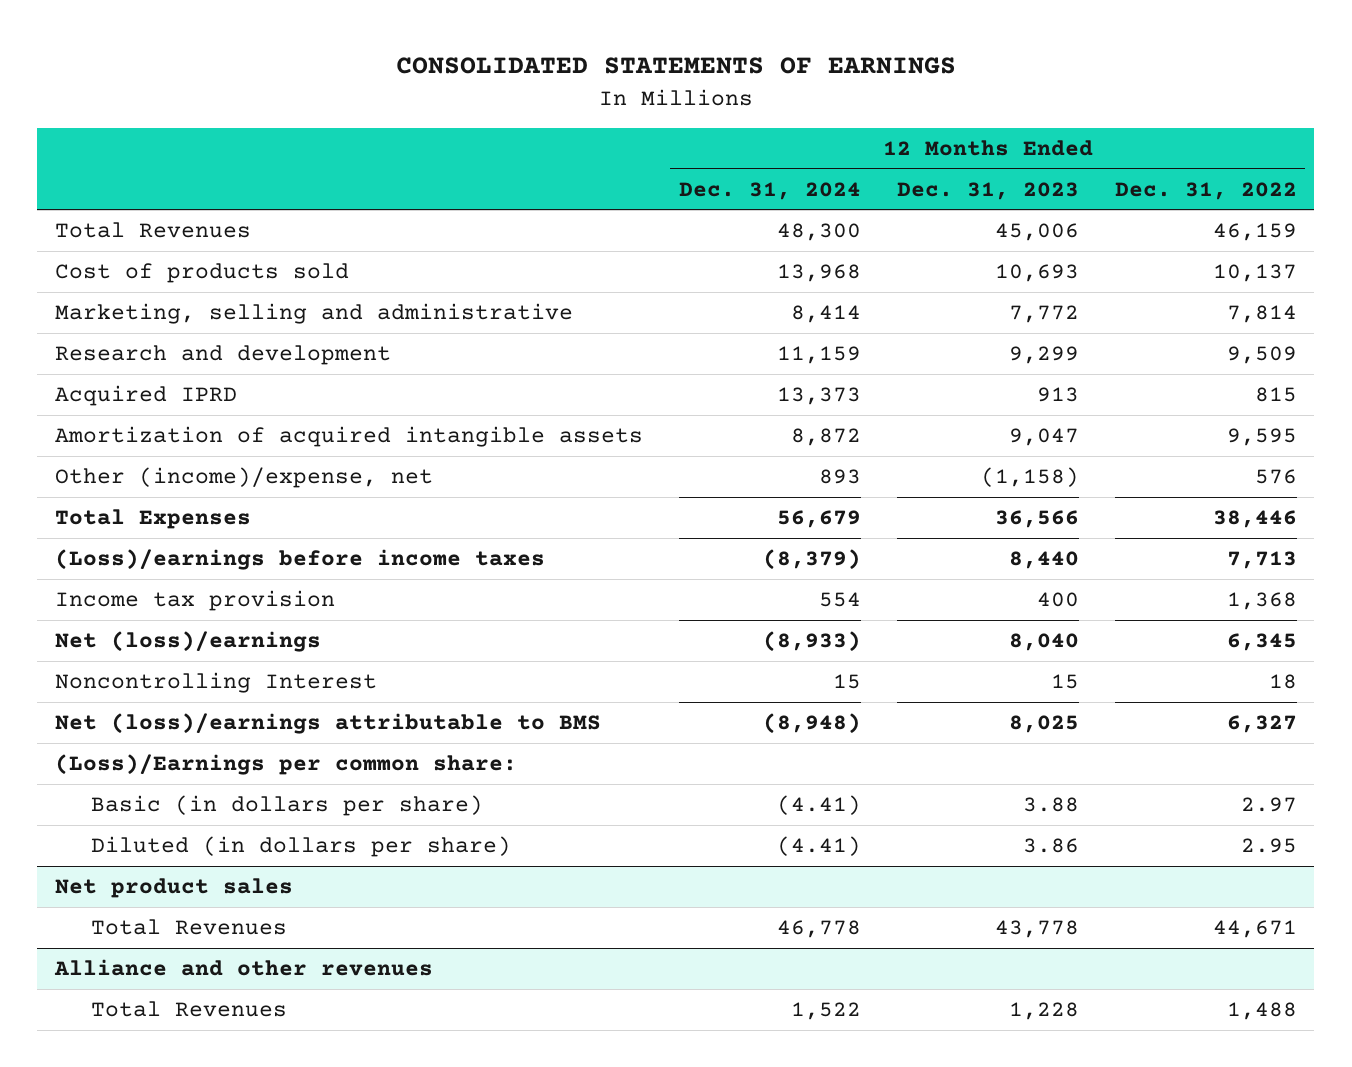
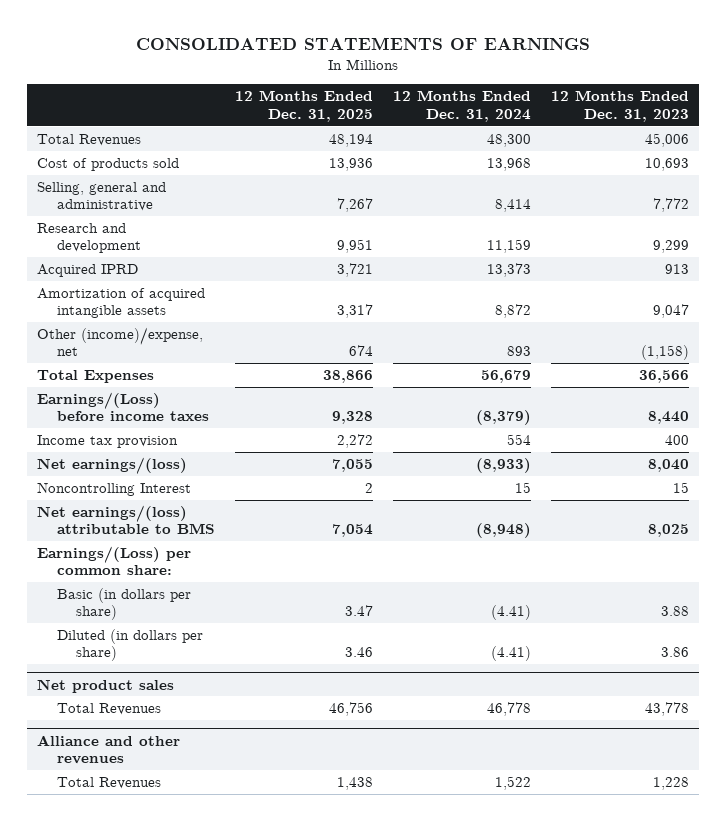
- | 12 Months Ended Dec. 31, 2024 | 12 Months Ended Dec. 31, 2023 | 12 Months Ended Dec. 31, 2022
+ | 12 Months Ended Dec. 31, 2025 | 12 Months Ended Dec. 31, 2024 | 12 Months Ended Dec. 31, 2023
- Marketing, selling and administrative | 8,414 | 7,772 | 7,814
+ Selling, general and administrative | 7,267 | 8,414 | 7,772
- (Loss)/earnings before income taxes | (8,379) | 8,440 | 7,713
+ Earnings/(Loss) before income taxes | 9,328 | (8,379) | 8,440
- Net (loss)/earnings | (8,933) | 8,040 | 6,345
+ Net earnings/(loss) | 7,055 | (8,933) | 8,040
- Net (loss)/earnings attributable to BMS | (8,948) | 8,025 | 6,327
- (Loss)/Earnings per common share:
+ Net earnings/(loss) attributable to BMS | 7,054 | (8,948) | 8,025
+ Earnings/(Loss) per common share:

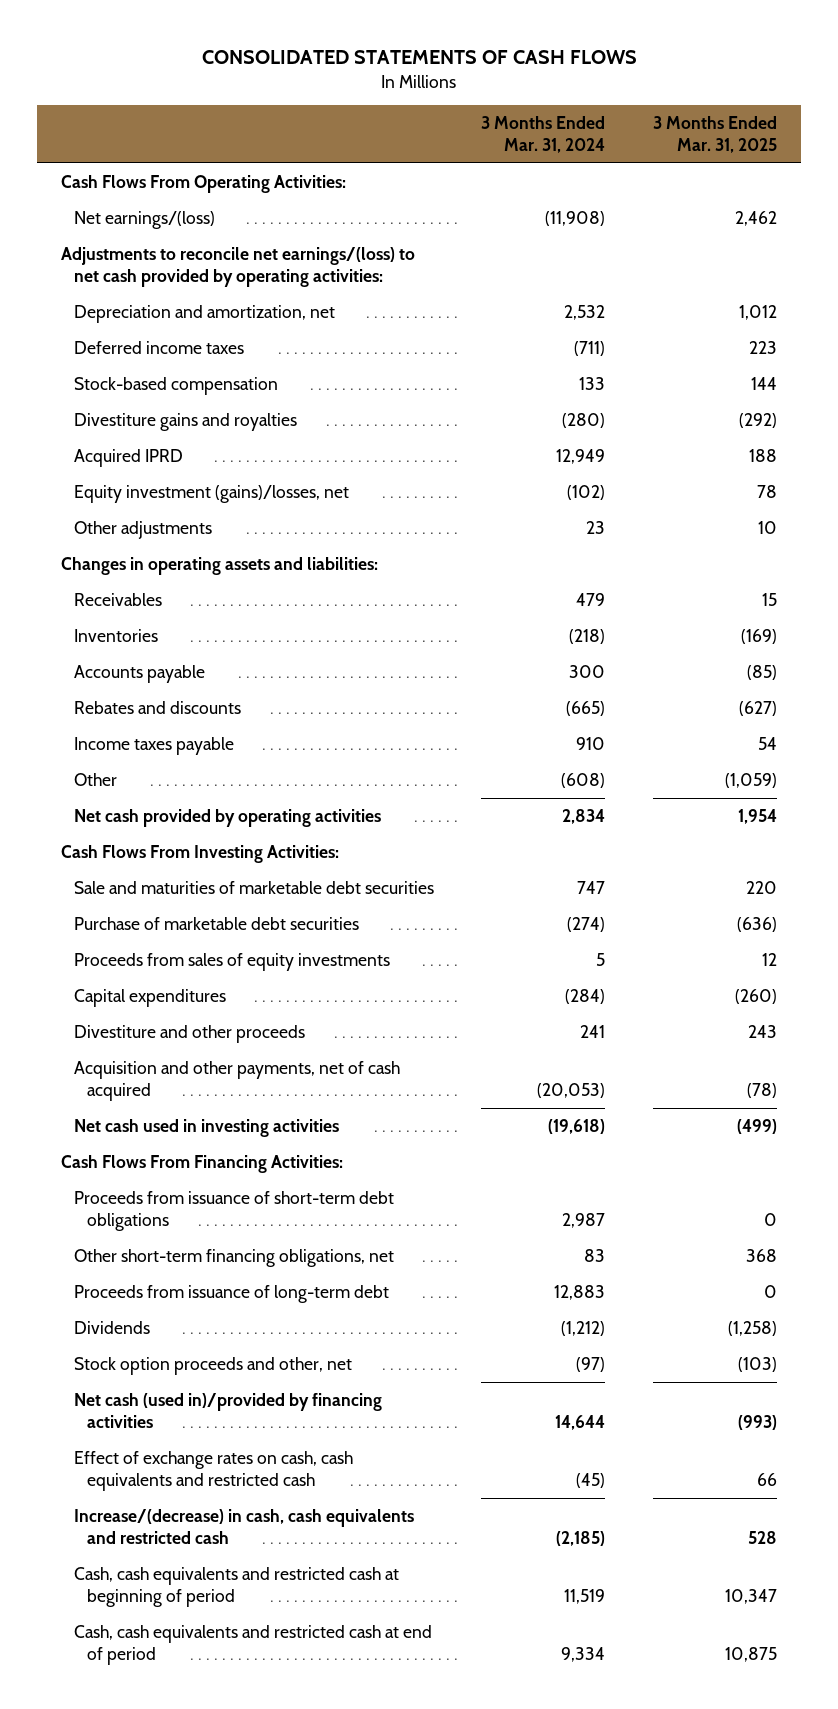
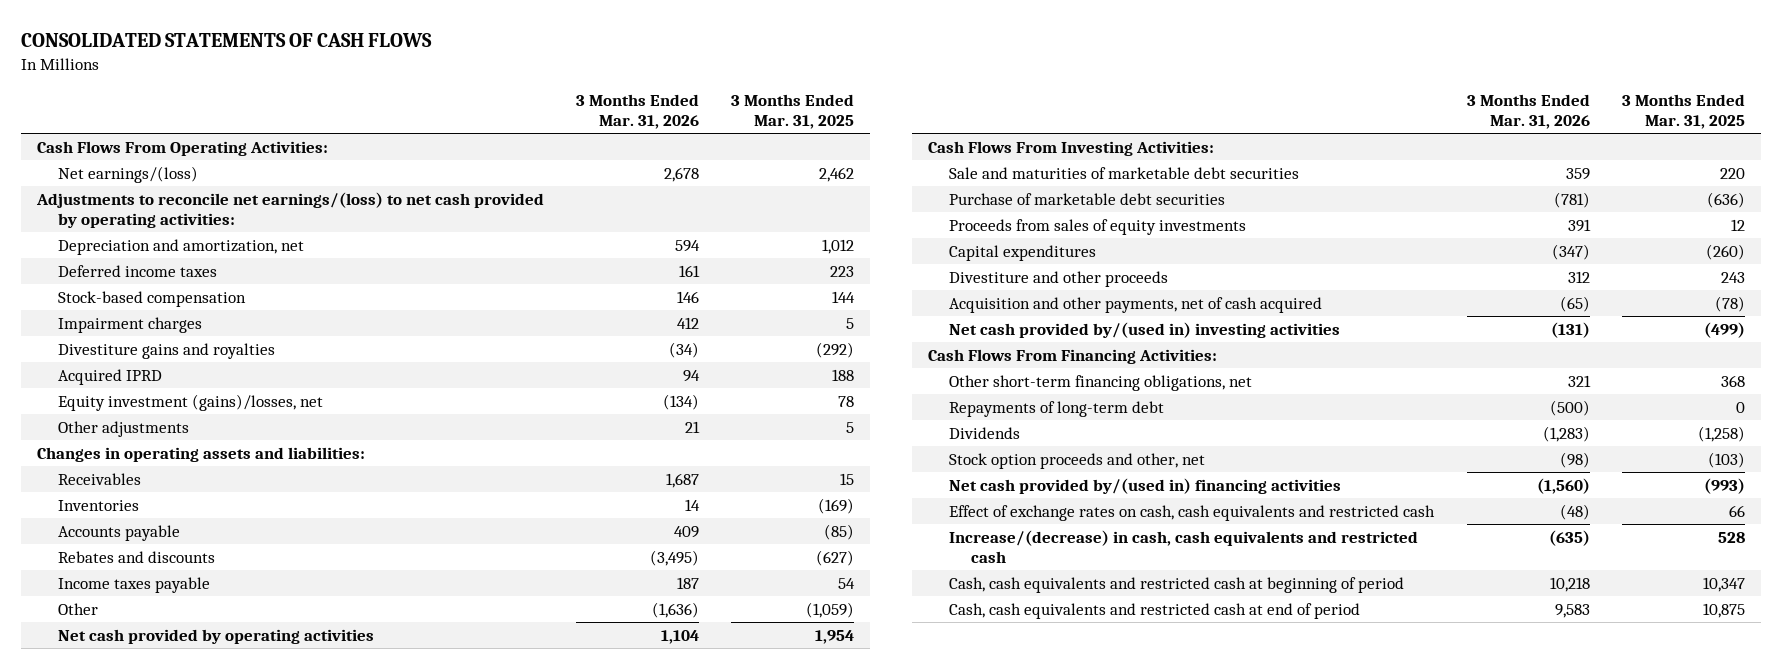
- | 3 Months Ended Mar. 31, 2024 | 3 Months Ended Mar. 31, 2025
+ | 3 Months Ended Mar. 31, 2026 | 3 Months Ended Mar. 31, 2025
+ Impairment charges | 412 | 5
- Other adjustments | 23 | 10
+ Other adjustments | 21 | 5
- Net cash used in investing activities | (19,618) | (499)
+ Net cash provided by/(used in) investing activities | (131) | (499)
- Proceeds from issuance of short-term debt obligations | 2,987 | 0
- Proceeds from issuance of long-term debt | 12,883 | 0
+ Repayments of long-term debt | (500) | 0
- Net cash (used in)/provided by financing activities | 14,644 | (993)
+ Net cash provided by/(used in) financing activities | (1,560) | (993)

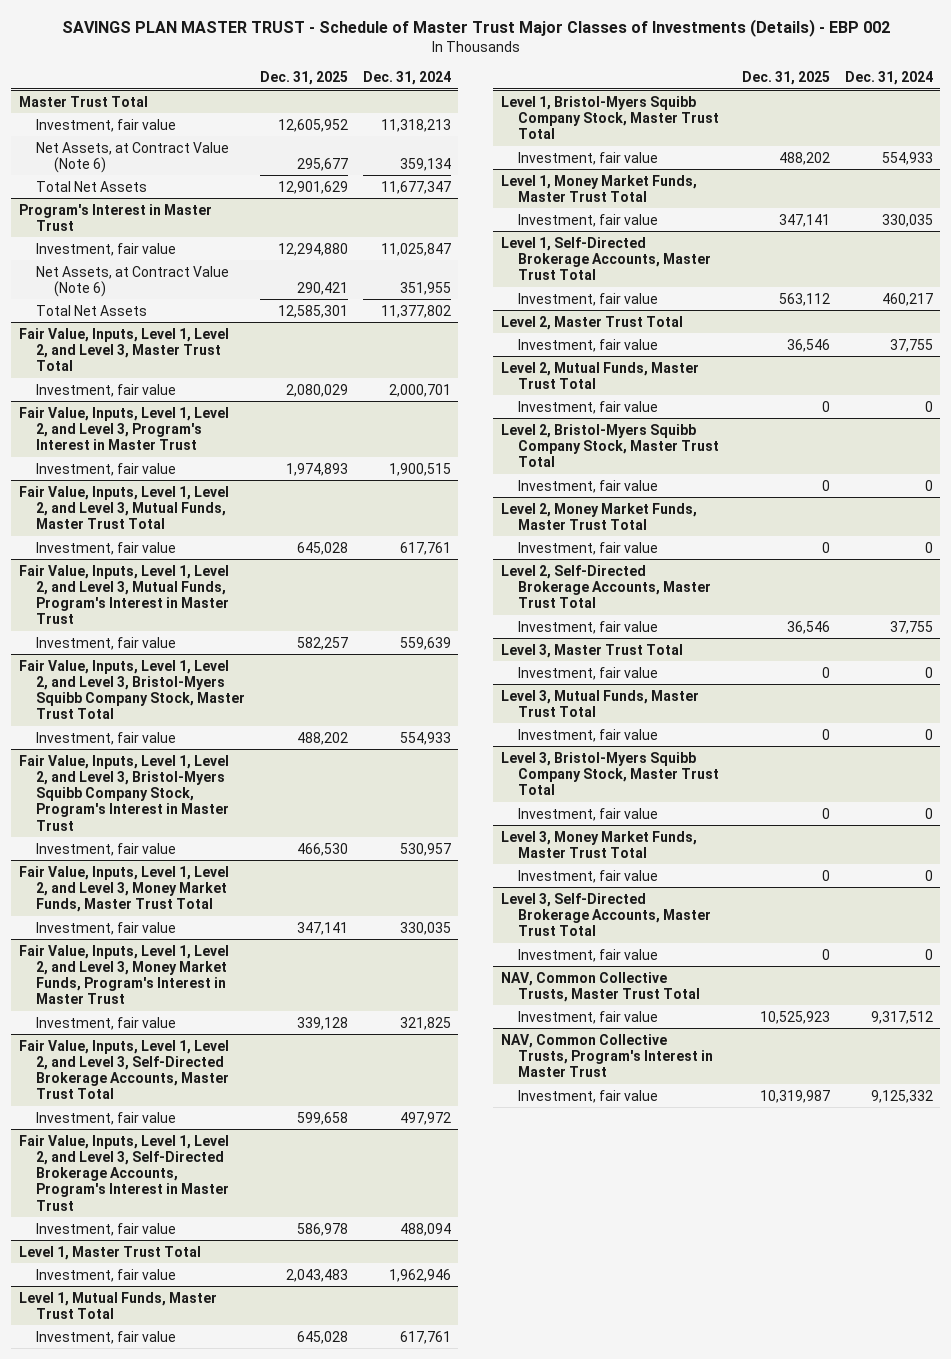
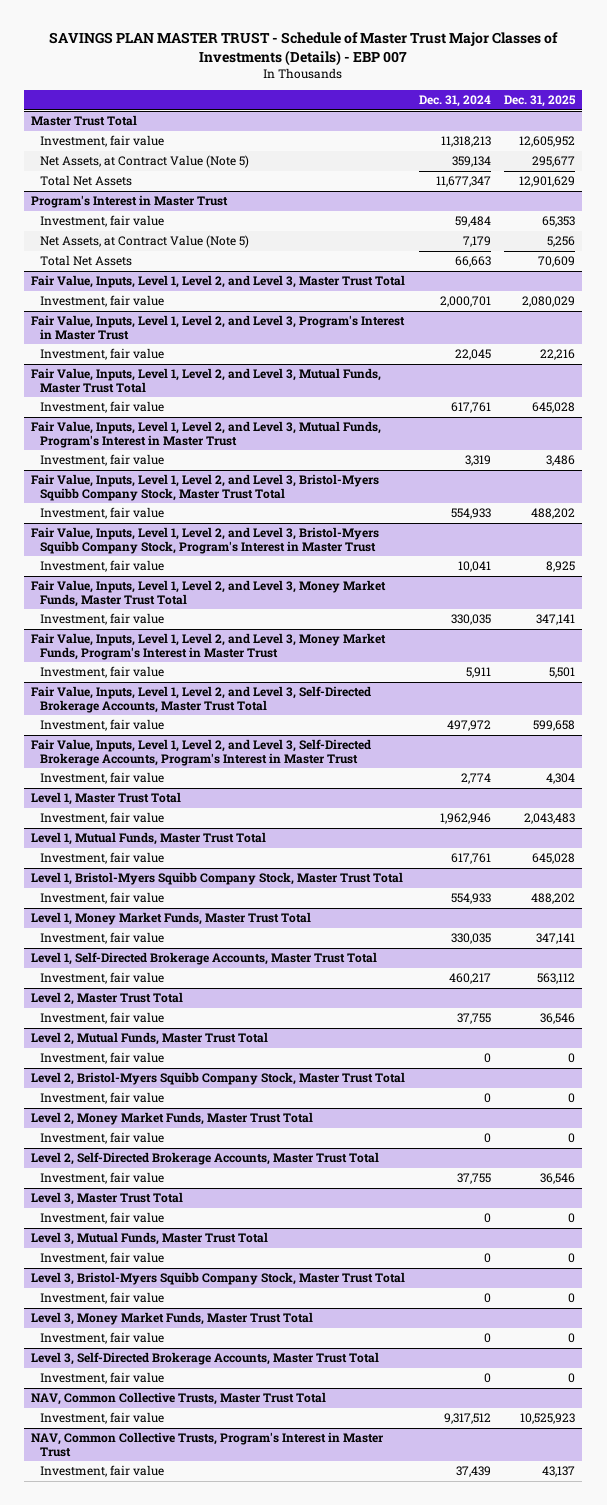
- SAVINGS PLAN MASTER TRUST - Schedule of Master Trust Major Classes of Investments (Details) - EBP 002
+ SAVINGS PLAN MASTER TRUST - Schedule of Master Trust Major Classes of Investments (Details) - EBP 007
- | Dec. 31, 2025 | Dec. 31, 2024
+ | Dec. 31, 2024 | Dec. 31, 2025
@ Master Trust Total
- Net Assets, at Contract Value (Note 6) | 295,677 | 359,134
+ Net Assets, at Contract Value (Note 5) | 359,134 | 295,677
@ Program's Interest in Master Trust
- Investment, fair value | 12,294,880 | 11,025,847
- Net Assets, at Contract Value (Note 6) | 290,421 | 351,955
- Total Net Assets | 12,585,301 | 11,377,802
+ Investment, fair value | 59,484 | 65,353
+ Net Assets, at Contract Value (Note 5) | 7,179 | 5,256
+ Total Net Assets | 66,663 | 70,609
@ Fair Value, Inputs, Level 1, Level 2, and Level 3, Program's Interest in Master Trust
- Investment, fair value | 1,974,893 | 1,900,515
+ Investment, fair value | 22,045 | 22,216
@ Fair Value, Inputs, Level 1, Level 2, and Level 3, Mutual Funds, Program's Interest in Master Trust
- Investment, fair value | 582,257 | 559,639
+ Investment, fair value | 3,319 | 3,486
@ Fair Value, Inputs, Level 1, Level 2, and Level 3, Bristol-Myers Squibb Company Stock, Program's Interest in Master Trust
- Investment, fair value | 466,530 | 530,957
+ Investment, fair value | 10,041 | 8,925
@ Fair Value, Inputs, Level 1, Level 2, and Level 3, Money Market Funds, Program's Interest in Master Trust
- Investment, fair value | 339,128 | 321,825
+ Investment, fair value | 5,911 | 5,501
@ Fair Value, Inputs, Level 1, Level 2, and Level 3, Self-Directed Brokerage Accounts, Program's Interest in Master Trust
- Investment, fair value | 586,978 | 488,094
+ Investment, fair value | 2,774 | 4,304
@ NAV, Common Collective Trusts, Program's Interest in Master Trust
- Investment, fair value | 10,319,987 | 9,125,332
+ Investment, fair value | 37,439 | 43,137

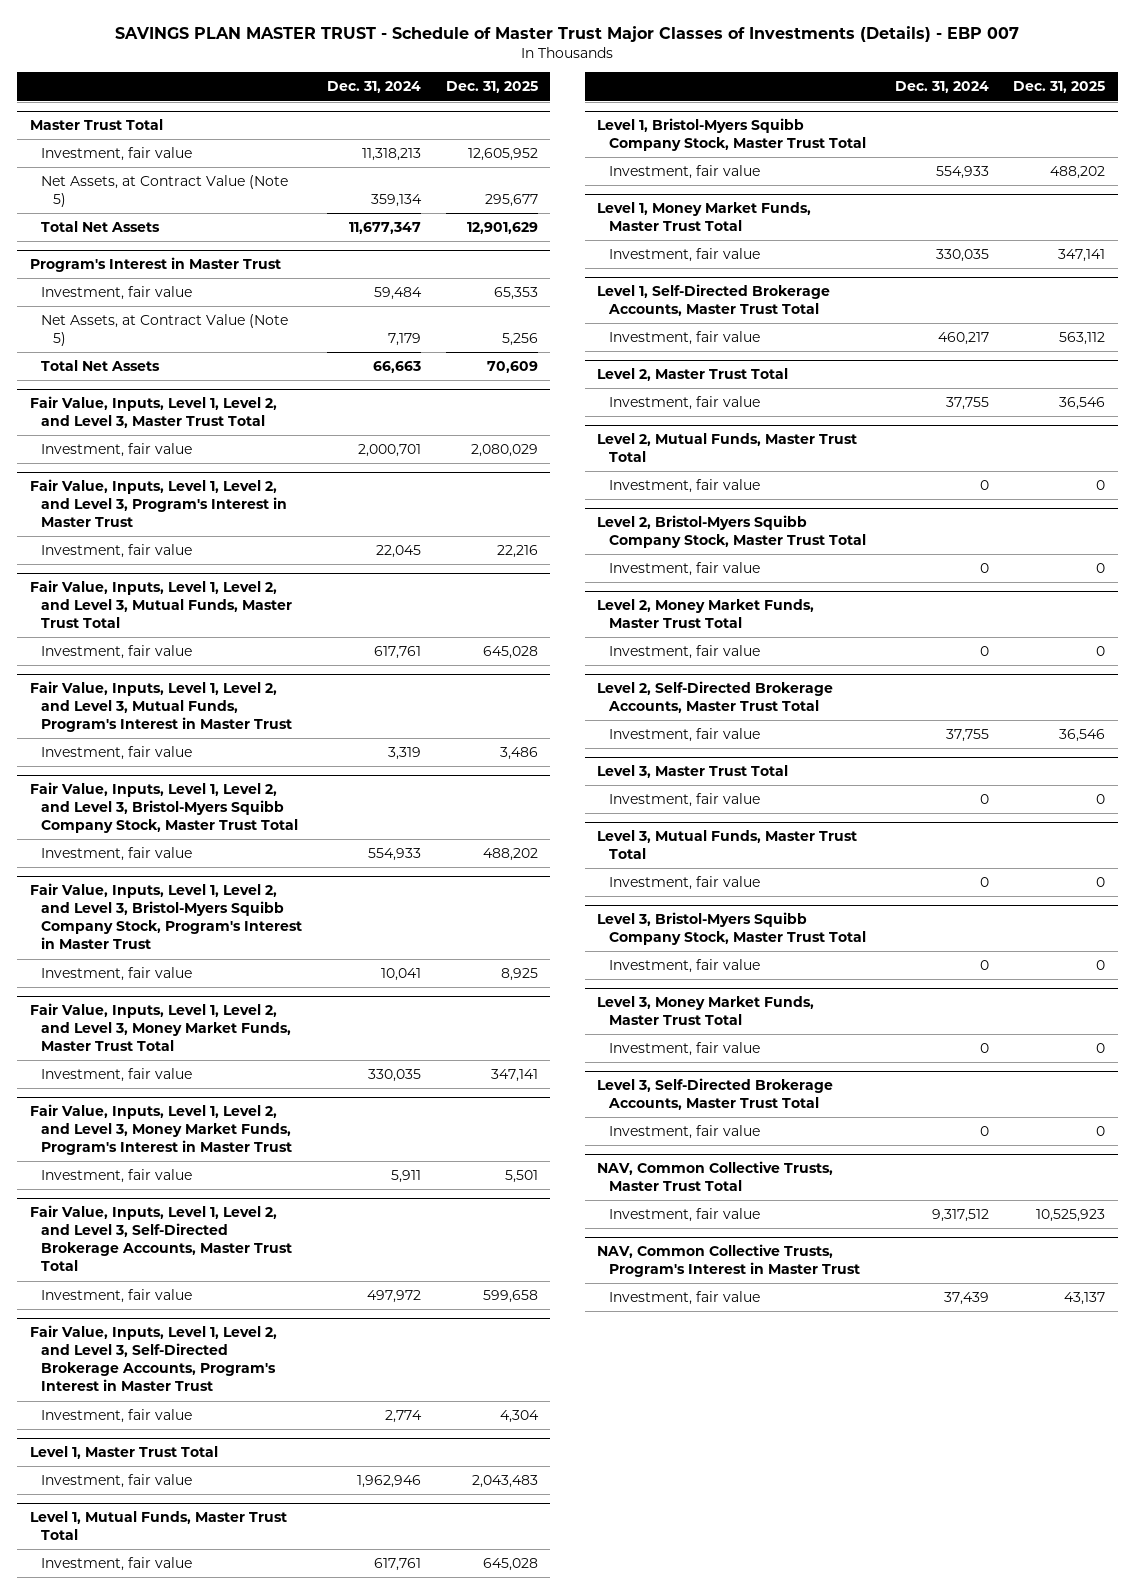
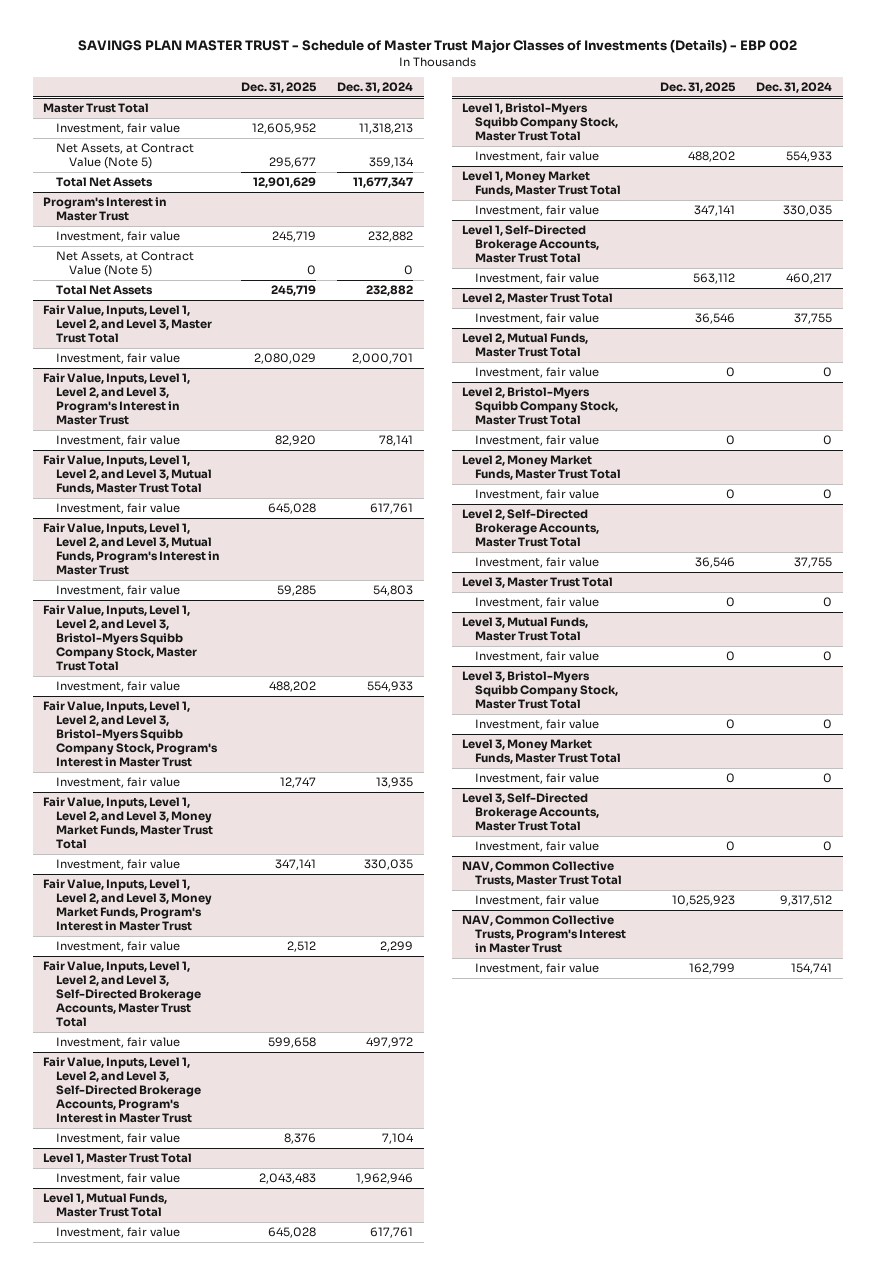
- SAVINGS PLAN MASTER TRUST - Schedule of Master Trust Major Classes of Investments (Details) - EBP 007
+ SAVINGS PLAN MASTER TRUST - Schedule of Master Trust Major Classes of Investments (Details) - EBP 002
- | Dec. 31, 2024 | Dec. 31, 2025
+ | Dec. 31, 2025 | Dec. 31, 2024
@ Program's Interest in Master Trust
- Investment, fair value | 59,484 | 65,353
- Net Assets, at Contract Value (Note 5) | 7,179 | 5,256
- Total Net Assets | 66,663 | 70,609
+ Investment, fair value | 245,719 | 232,882
+ Net Assets, at Contract Value (Note 5) | 0 | 0
+ Total Net Assets | 245,719 | 232,882
@ Fair Value, Inputs, Level 1, Level 2, and Level 3, Program's Interest in Master Trust
- Investment, fair value | 22,045 | 22,216
+ Investment, fair value | 82,920 | 78,141
@ Fair Value, Inputs, Level 1, Level 2, and Level 3, Mutual Funds, Program's Interest in Master Trust
- Investment, fair value | 3,319 | 3,486
+ Investment, fair value | 59,285 | 54,803
@ Fair Value, Inputs, Level 1, Level 2, and Level 3, Bristol-Myers Squibb Company Stock, Program's Interest in Master Trust
- Investment, fair value | 10,041 | 8,925
+ Investment, fair value | 12,747 | 13,935
@ Fair Value, Inputs, Level 1, Level 2, and Level 3, Money Market Funds, Program's Interest in Master Trust
- Investment, fair value | 5,911 | 5,501
+ Investment, fair value | 2,512 | 2,299
@ Fair Value, Inputs, Level 1, Level 2, and Level 3, Self-Directed Brokerage Accounts, Program's Interest in Master Trust
- Investment, fair value | 2,774 | 4,304
+ Investment, fair value | 8,376 | 7,104
@ NAV, Common Collective Trusts, Program's Interest in Master Trust
- Investment, fair value | 37,439 | 43,137
+ Investment, fair value | 162,799 | 154,741

